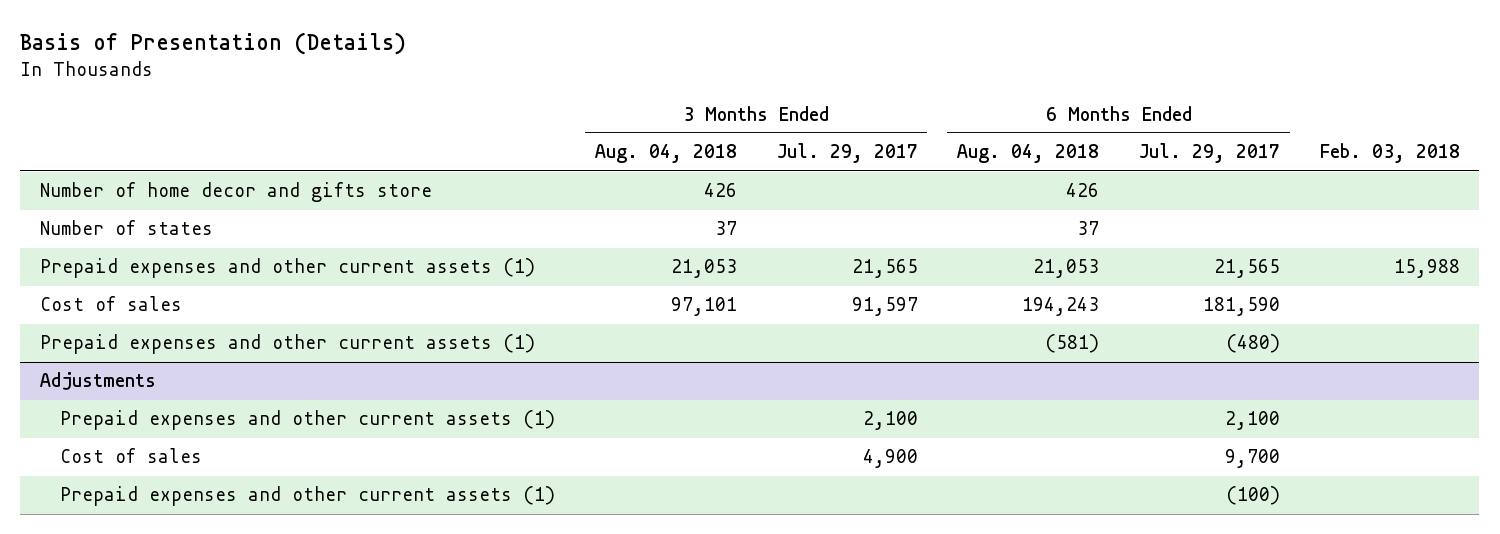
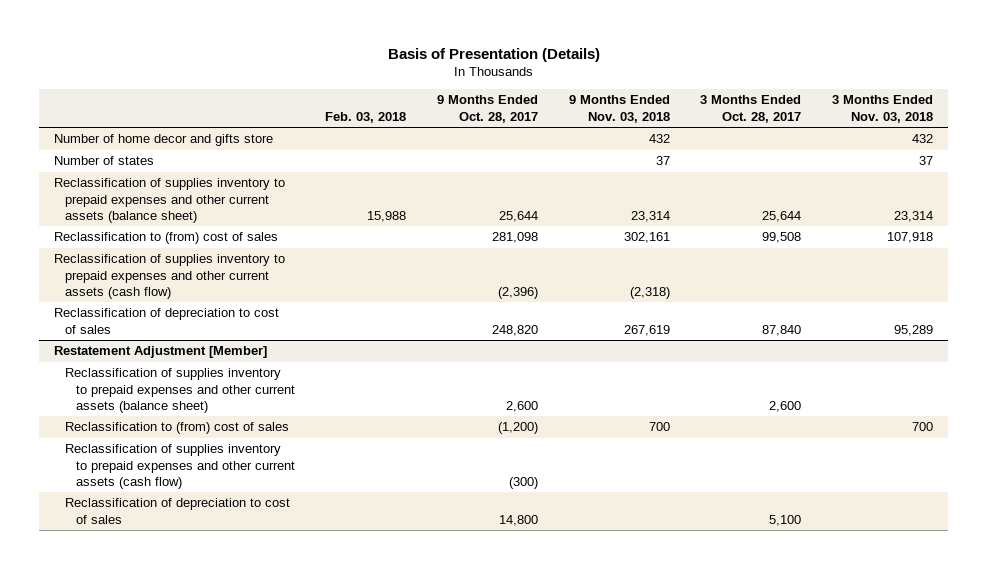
- | 3 Months Ended Aug. 04, 2018 | 3 Months Ended Jul. 29, 2017 | 6 Months Ended Aug. 04, 2018 | 6 Months Ended Jul. 29, 2017 | Feb. 03, 2018
+ | Feb. 03, 2018 | 9 Months Ended Oct. 28, 2017 | 9 Months Ended Nov. 03, 2018 | 3 Months Ended Oct. 28, 2017 | 3 Months Ended Nov. 03, 2018
- Prepaid expenses and other current assets (1) | 21,053 | 21,565 | 21,053 | 21,565 | 15,988
- Cost of sales | 97,101 | 91,597 | 194,243 | 181,590 |
- Prepaid expenses and other current assets (1) | | | (581) | (480) |
- Adjustments
- Prepaid expenses and other current assets (1) | | 2,100 | | 2,100 |
- Cost of sales | | 4,900 | | 9,700 |
- Prepaid expenses and other current assets (1) | | | | (100) |
+ Reclassification of supplies inventory to prepaid expenses and other current assets (balance sheet) | 15,988 | 25,644 | 23,314 | 25,644 | 23,314
+ Reclassification to (from) cost of sales | | 281,098 | 302,161 | 99,508 | 107,918
+ Reclassification of supplies inventory to prepaid expenses and other current assets (cash flow) | | (2,396) | (2,318) | |
+ Reclassification of depreciation to cost of sales | | 248,820 | 267,619 | 87,840 | 95,289
+ Restatement Adjustment [Member]
+ Reclassification of supplies inventory to prepaid expenses and other current assets (balance sheet) | | 2,600 | | 2,600 |
+ Reclassification to (from) cost of sales | | (1,200) | 700 | | 700
+ Reclassification of supplies inventory to prepaid expenses and other current assets (cash flow) | | (300) | | |
+ Reclassification of depreciation to cost of sales | | 14,800 | | 5,100 |

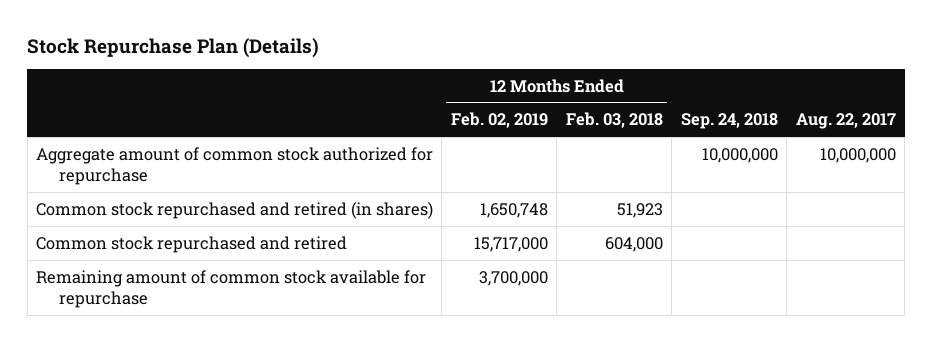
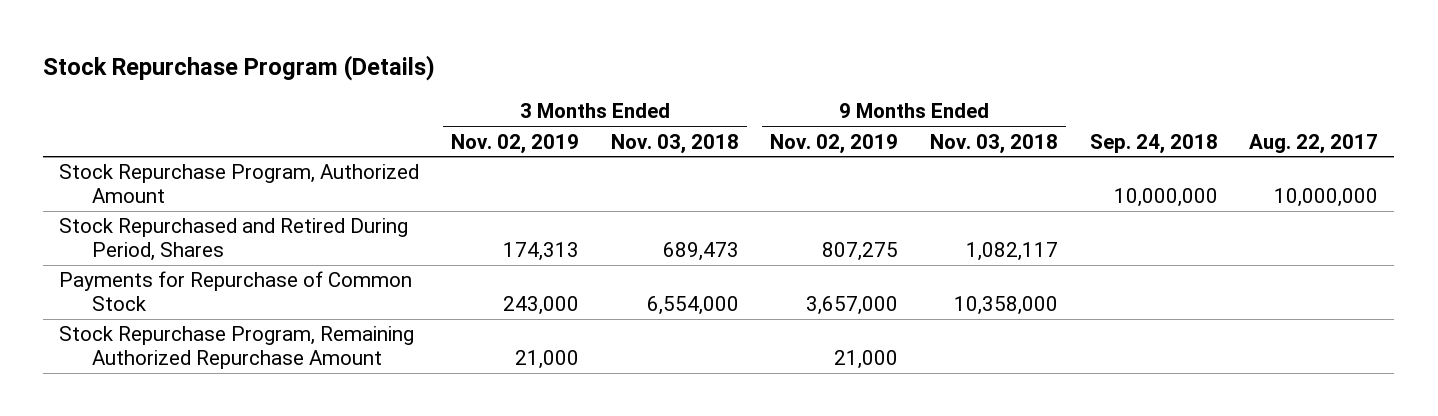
- Stock Repurchase Plan (Details)
+ Stock Repurchase Program (Details)
- | 12 Months Ended Feb. 02, 2019 | 12 Months Ended Feb. 03, 2018 | Sep. 24, 2018 | Aug. 22, 2017
+ | 3 Months Ended Nov. 02, 2019 | 3 Months Ended Nov. 03, 2018 | 9 Months Ended Nov. 02, 2019 | 9 Months Ended Nov. 03, 2018 | Sep. 24, 2018 | Aug. 22, 2017
- Aggregate amount of common stock authorized for repurchase | | | 10,000,000 | 10,000,000
- Common stock repurchased and retired (in shares) | 1,650,748 | 51,923 | |
- Common stock repurchased and retired | 15,717,000 | 604,000 | |
- Remaining amount of common stock available for repurchase | 3,700,000 | | |
+ Stock Repurchase Program, Authorized Amount | | | | | 10,000,000 | 10,000,000
+ Stock Repurchased and Retired During Period, Shares | 174,313 | 689,473 | 807,275 | 1,082,117 | |
+ Payments for Repurchase of Common Stock | 243,000 | 6,554,000 | 3,657,000 | 10,358,000 | |
+ Stock Repurchase Program, Remaining Authorized Repurchase Amount | 21,000 | | 21,000 | | |

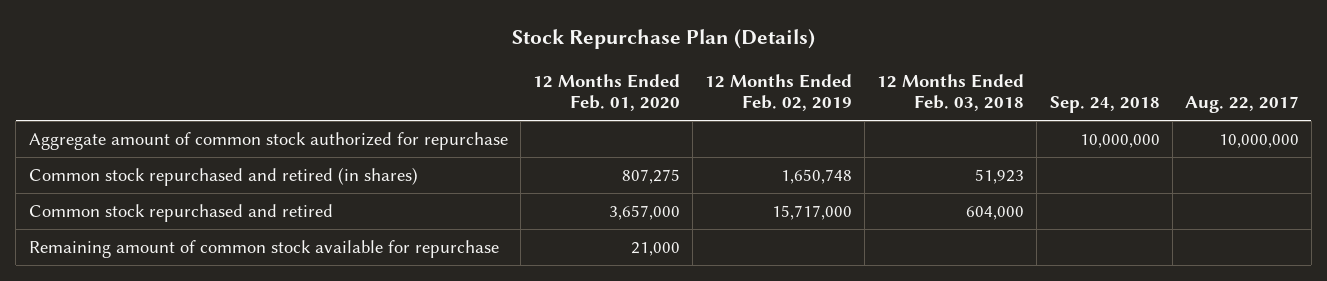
- Stock Repurchase Program (Details)
+ Stock Repurchase Plan (Details)
- | 3 Months Ended Nov. 02, 2019 | 3 Months Ended Nov. 03, 2018 | 9 Months Ended Nov. 02, 2019 | 9 Months Ended Nov. 03, 2018 | Sep. 24, 2018 | Aug. 22, 2017
+ | 12 Months Ended Feb. 01, 2020 | 12 Months Ended Feb. 02, 2019 | 12 Months Ended Feb. 03, 2018 | Sep. 24, 2018 | Aug. 22, 2017
- Stock Repurchase Program, Authorized Amount | | | | | 10,000,000 | 10,000,000
- Stock Repurchased and Retired During Period, Shares | 174,313 | 689,473 | 807,275 | 1,082,117 | |
- Payments for Repurchase of Common Stock | 243,000 | 6,554,000 | 3,657,000 | 10,358,000 | |
- Stock Repurchase Program, Remaining Authorized Repurchase Amount | 21,000 | | 21,000 | | |
+ Aggregate amount of common stock authorized for repurchase | | | | 10,000,000 | 10,000,000
+ Common stock repurchased and retired (in shares) | 807,275 | 1,650,748 | 51,923 | |
+ Common stock repurchased and retired | 3,657,000 | 15,717,000 | 604,000 | |
+ Remaining amount of common stock available for repurchase | 21,000 | | | |

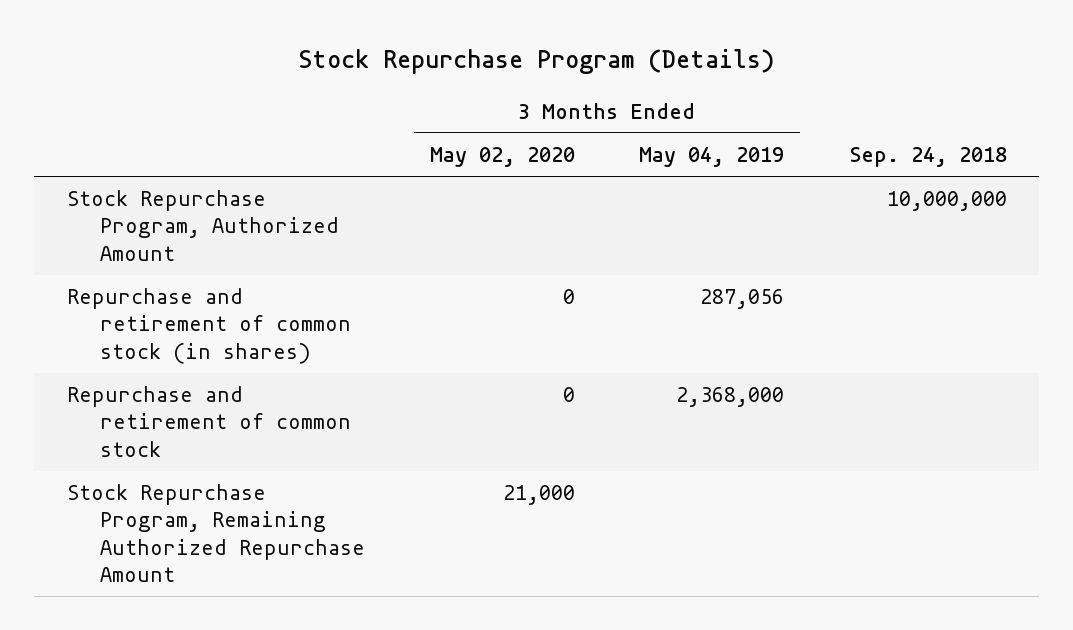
- Stock Repurchase Plan (Details)
+ Stock Repurchase Program (Details)
- | 12 Months Ended Feb. 01, 2020 | 12 Months Ended Feb. 02, 2019 | 12 Months Ended Feb. 03, 2018 | Sep. 24, 2018 | Aug. 22, 2017
+ | 3 Months Ended May 02, 2020 | 3 Months Ended May 04, 2019 | Sep. 24, 2018
- Aggregate amount of common stock authorized for repurchase | | | | 10,000,000 | 10,000,000
- Common stock repurchased and retired (in shares) | 807,275 | 1,650,748 | 51,923 | |
- Common stock repurchased and retired | 3,657,000 | 15,717,000 | 604,000 | |
- Remaining amount of common stock available for repurchase | 21,000 | | | |
+ Stock Repurchase Program, Authorized Amount | | | 10,000,000
+ Repurchase and retirement of common stock (in shares) | 0 | 287,056 |
+ Repurchase and retirement of common stock | 0 | 2,368,000 |
+ Stock Repurchase Program, Remaining Authorized Repurchase Amount | 21,000 | |

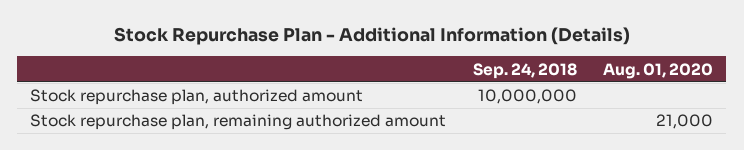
- Stock Repurchase Program (Details)
+ Stock Repurchase Plan - Additional Information (Details)
- | 3 Months Ended May 02, 2020 | 3 Months Ended May 04, 2019 | Sep. 24, 2018
+ | Sep. 24, 2018 | Aug. 01, 2020
- Stock Repurchase Program, Authorized Amount | | | 10,000,000
- Repurchase and retirement of common stock (in shares) | 0 | 287,056 |
- Repurchase and retirement of common stock | 0 | 2,368,000 |
- Stock Repurchase Program, Remaining Authorized Repurchase Amount | 21,000 | |
+ Stock repurchase plan, authorized amount | 10,000,000 |
+ Stock repurchase plan, remaining authorized amount | | 21,000

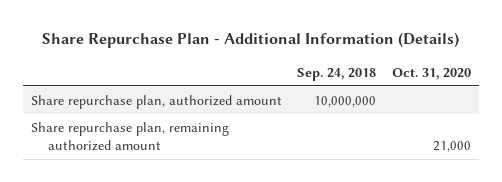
- Stock Repurchase Plan - Additional Information (Details)
+ Share Repurchase Plan - Additional Information (Details)
- | Sep. 24, 2018 | Aug. 01, 2020
+ | Sep. 24, 2018 | Oct. 31, 2020
- Stock repurchase plan, authorized amount | 10,000,000 |
- Stock repurchase plan, remaining authorized amount | | 21,000
+ Share repurchase plan, authorized amount | 10,000,000 |
+ Share repurchase plan, remaining authorized amount | | 21,000

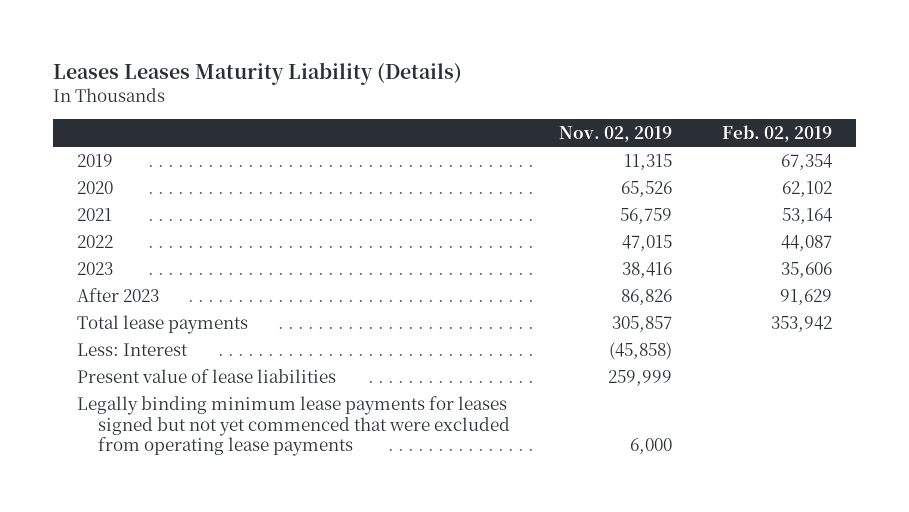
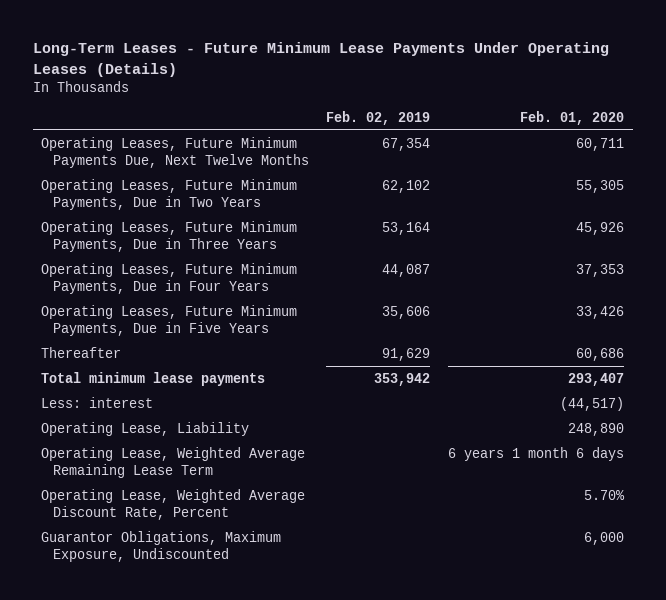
- Leases Leases Maturity Liability (Details)
+ Long-Term Leases - Future Minimum Lease Payments Under Operating Leases (Details)
- | Nov. 02, 2019 | Feb. 02, 2019
+ | Feb. 02, 2019 | Feb. 01, 2020
- 2019 | 11,315 | 67,354
- 2020 | 65,526 | 62,102
- 2021 | 56,759 | 53,164
- 2022 | 47,015 | 44,087
- 2023 | 38,416 | 35,606
- After 2023 | 86,826 | 91,629
- Total lease payments | 305,857 | 353,942
- Less: Interest | (45,858) |
- Present value of lease liabilities | 259,999 |
- Legally binding minimum lease payments for leases signed but not yet commenced that were excluded from operating lease payments | 6,000 |
+ Operating Leases, Future Minimum Payments Due, Next Twelve Months | 67,354 | 60,711
+ Operating Leases, Future Minimum Payments, Due in Two Years | 62,102 | 55,305
+ Operating Leases, Future Minimum Payments, Due in Three Years | 53,164 | 45,926
+ Operating Leases, Future Minimum Payments, Due in Four Years | 44,087 | 37,353
+ Operating Leases, Future Minimum Payments, Due in Five Years | 35,606 | 33,426
+ Thereafter | 91,629 | 60,686
+ Total minimum lease payments | 353,942 | 293,407
+ Less: interest | | (44,517)
+ Operating Lease, Liability | | 248,890
+ Operating Lease, Weighted Average Remaining Lease Term | | 6 years 1 month 6 days
+ Operating Lease, Weighted Average Discount Rate, Percent | | 5.70%
+ Guarantor Obligations, Maximum Exposure, Undiscounted | | 6,000

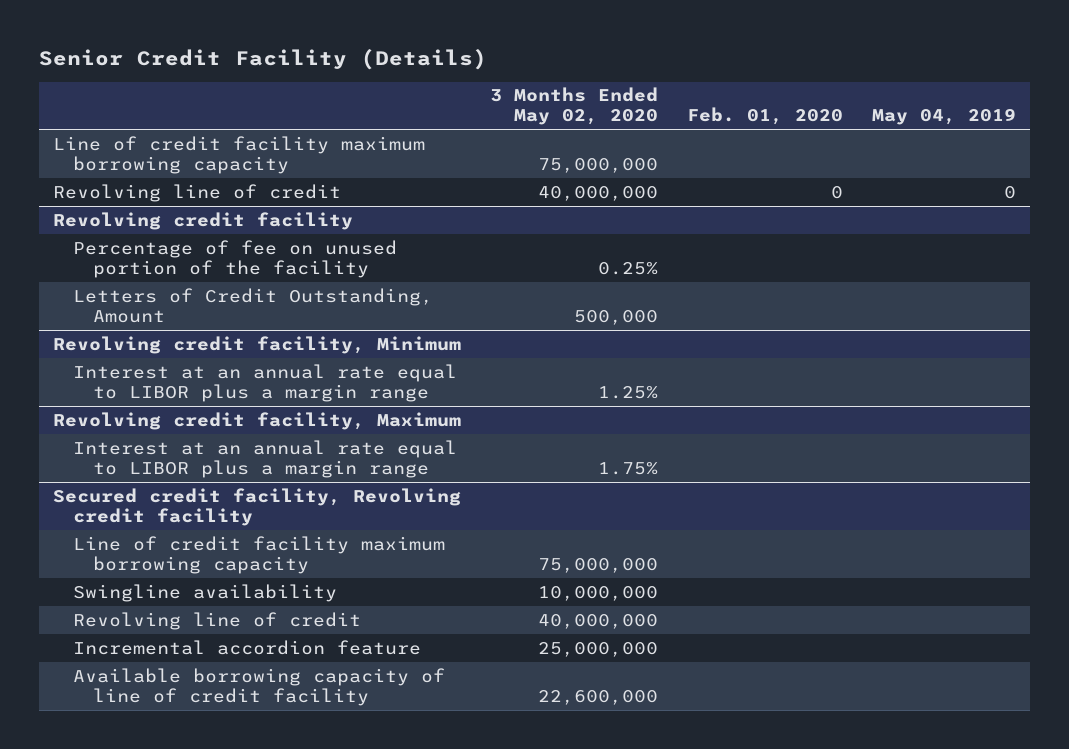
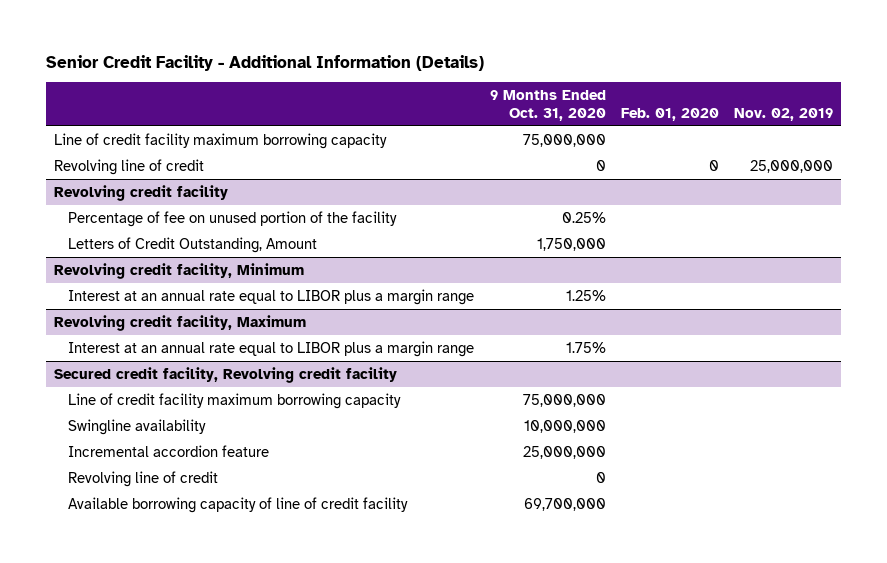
- Senior Credit Facility (Details)
+ Senior Credit Facility - Additional Information (Details)
- | 3 Months Ended May 02, 2020 | Feb. 01, 2020 | May 04, 2019
+ | 9 Months Ended Oct. 31, 2020 | Feb. 01, 2020 | Nov. 02, 2019
@ Secured credit facility, Revolving credit facility
moved down: Revolving line of credit | 0 | |

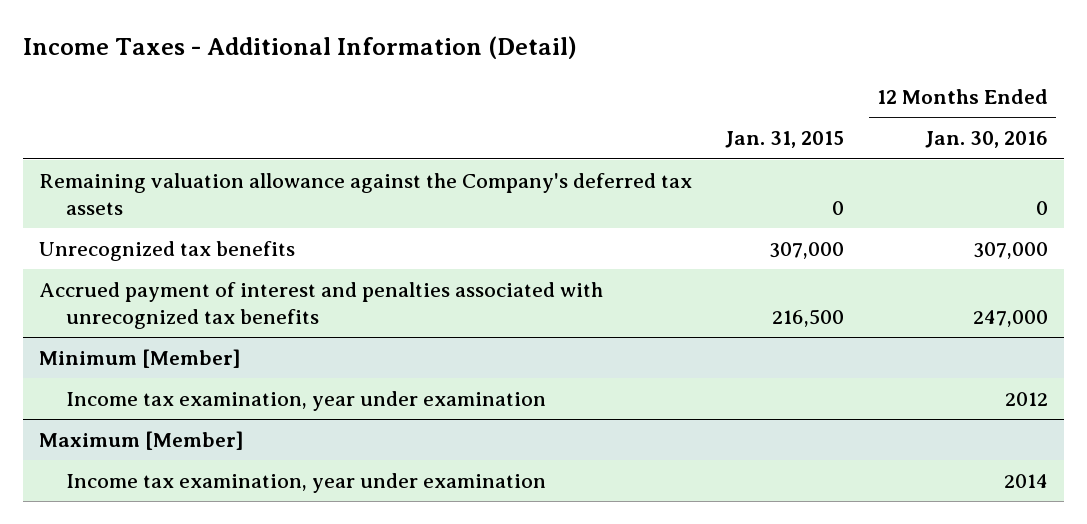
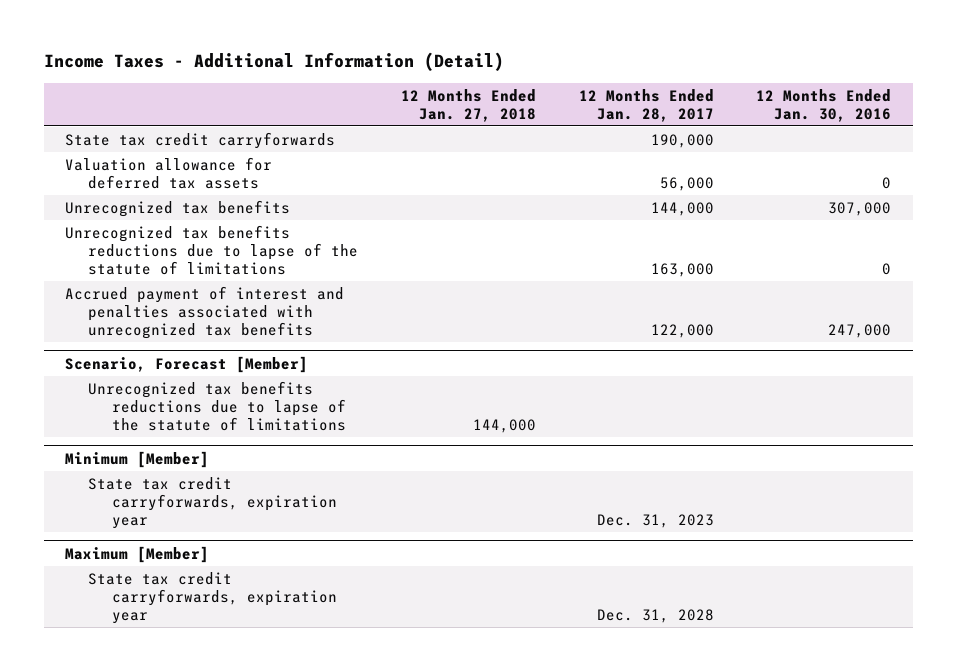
- | Jan. 31, 2015 | 12 Months Ended Jan. 30, 2016
+ | 12 Months Ended Jan. 27, 2018 | 12 Months Ended Jan. 28, 2017 | 12 Months Ended Jan. 30, 2016
- Remaining valuation allowance against the Company's deferred tax assets | 0 | 0
+ State tax credit carryforwards | | 190,000 |
+ Valuation allowance for deferred tax assets | | 56,000 | 0
+ Unrecognized tax benefits reductions due to lapse of the statute of limitations | | 163,000 | 0
+ Scenario, Forecast [Member]
+ Unrecognized tax benefits reductions due to lapse of the statute of limitations | 144,000 | |
@ Minimum [Member]
- Income tax examination, year under examination | | 2012
+ State tax credit carryforwards, expiration year | | Dec. 31, 2023 |
@ Maximum [Member]
- Income tax examination, year under examination | | 2014
+ State tax credit carryforwards, expiration year | | Dec. 31, 2028 |

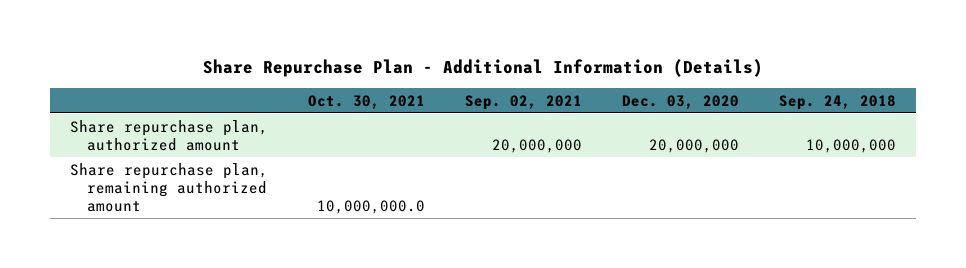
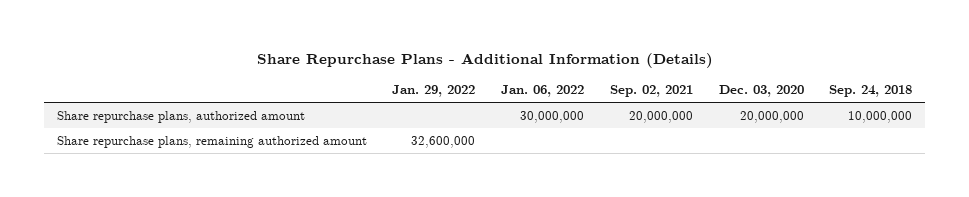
- Share Repurchase Plan - Additional Information (Details)
+ Share Repurchase Plans - Additional Information (Details)
- | Oct. 30, 2021 | Sep. 02, 2021 | Dec. 03, 2020 | Sep. 24, 2018
+ | Jan. 29, 2022 | Jan. 06, 2022 | Sep. 02, 2021 | Dec. 03, 2020 | Sep. 24, 2018
- Share repurchase plan, authorized amount | | 20,000,000 | 20,000,000 | 10,000,000
- Share repurchase plan, remaining authorized amount | 10,000,000.0 | | |
+ Share repurchase plans, authorized amount | | 30,000,000 | 20,000,000 | 20,000,000 | 10,000,000
+ Share repurchase plans, remaining authorized amount | 32,600,000 | | | |

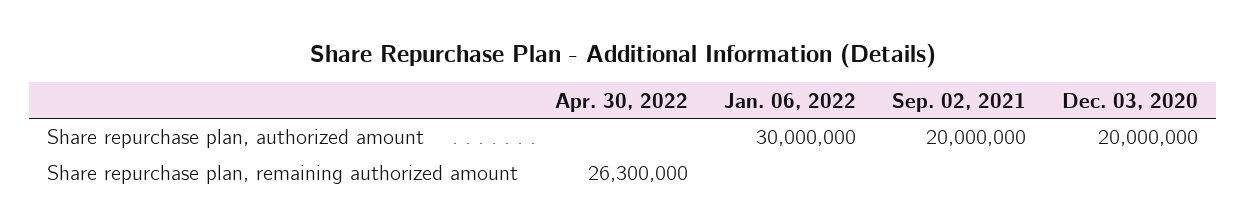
- Share Repurchase Plans - Additional Information (Details)
+ Share Repurchase Plan - Additional Information (Details)
- | Jan. 29, 2022 | Jan. 06, 2022 | Sep. 02, 2021 | Dec. 03, 2020 | Sep. 24, 2018
+ | Apr. 30, 2022 | Jan. 06, 2022 | Sep. 02, 2021 | Dec. 03, 2020
- Share repurchase plans, authorized amount | | 30,000,000 | 20,000,000 | 20,000,000 | 10,000,000
- Share repurchase plans, remaining authorized amount | 32,600,000 | | | |
+ Share repurchase plan, authorized amount | | 30,000,000 | 20,000,000 | 20,000,000
+ Share repurchase plan, remaining authorized amount | 26,300,000 | | |

